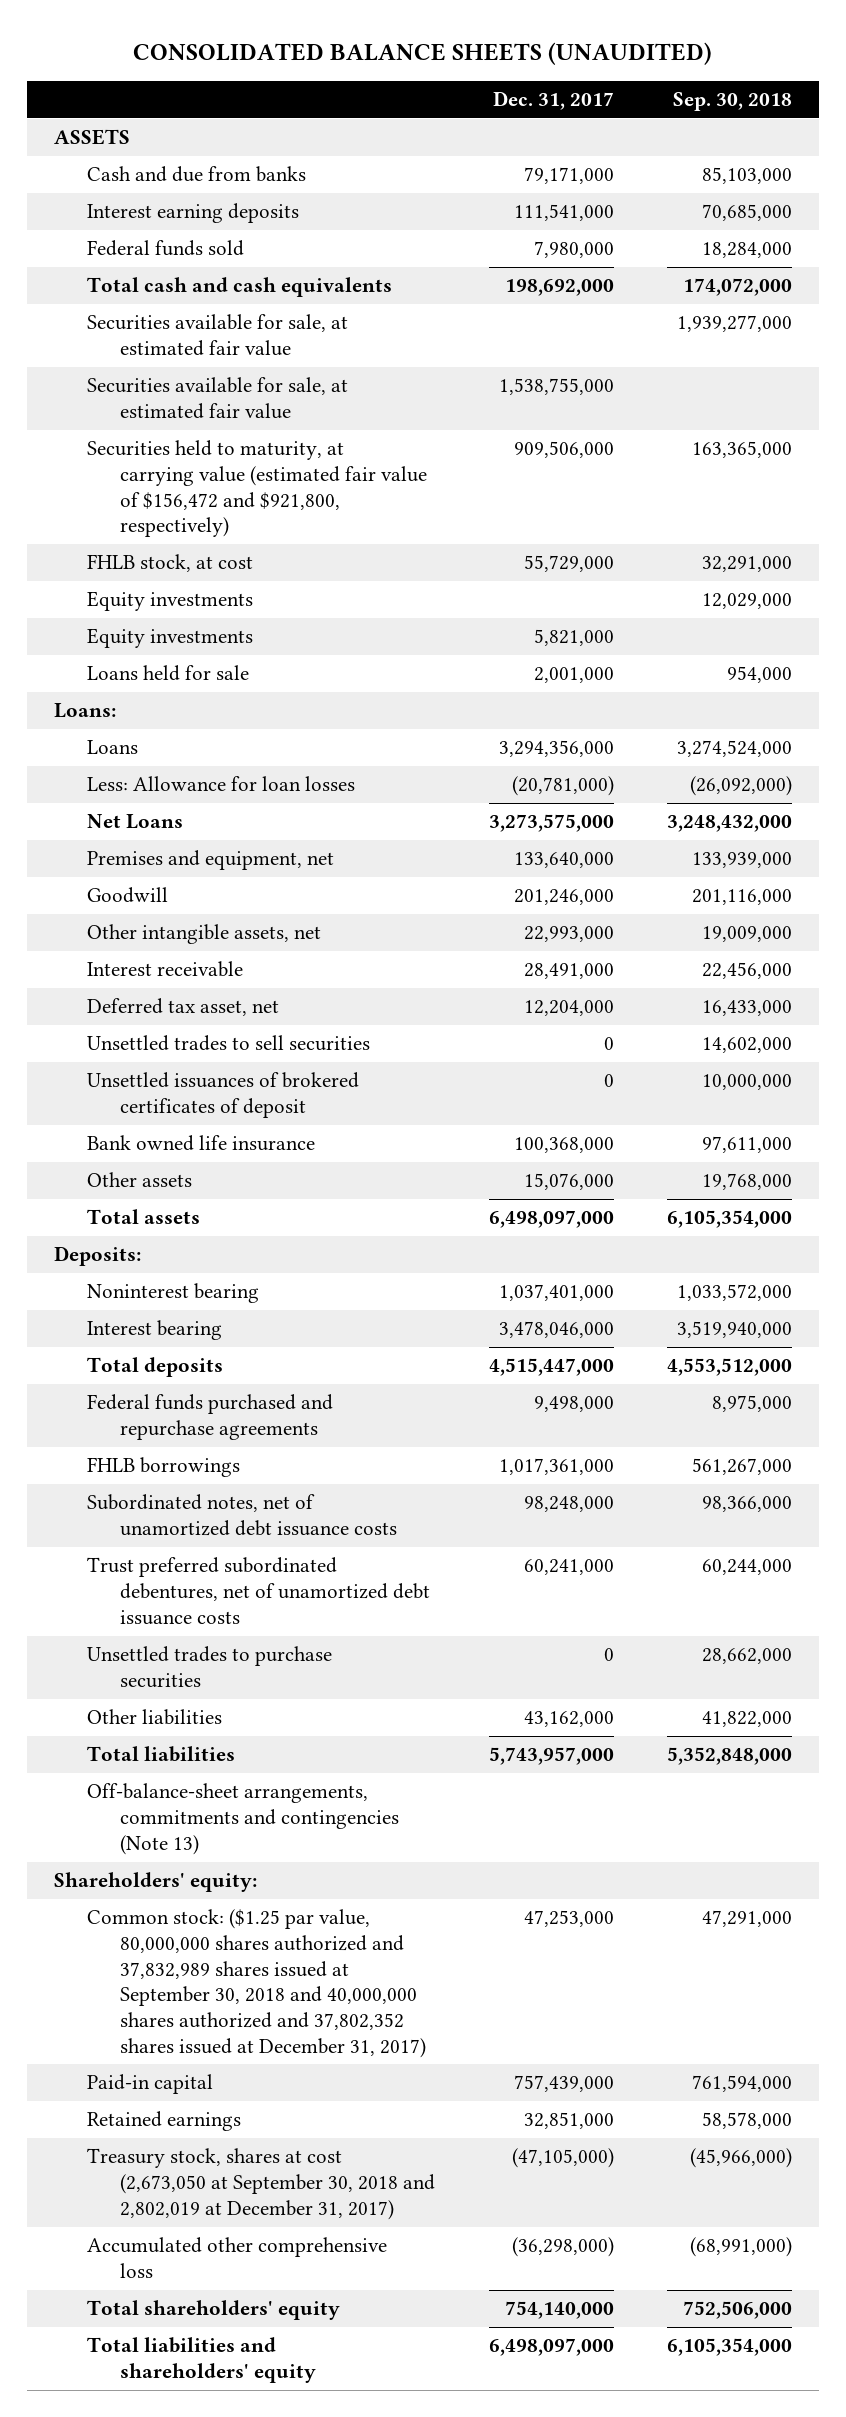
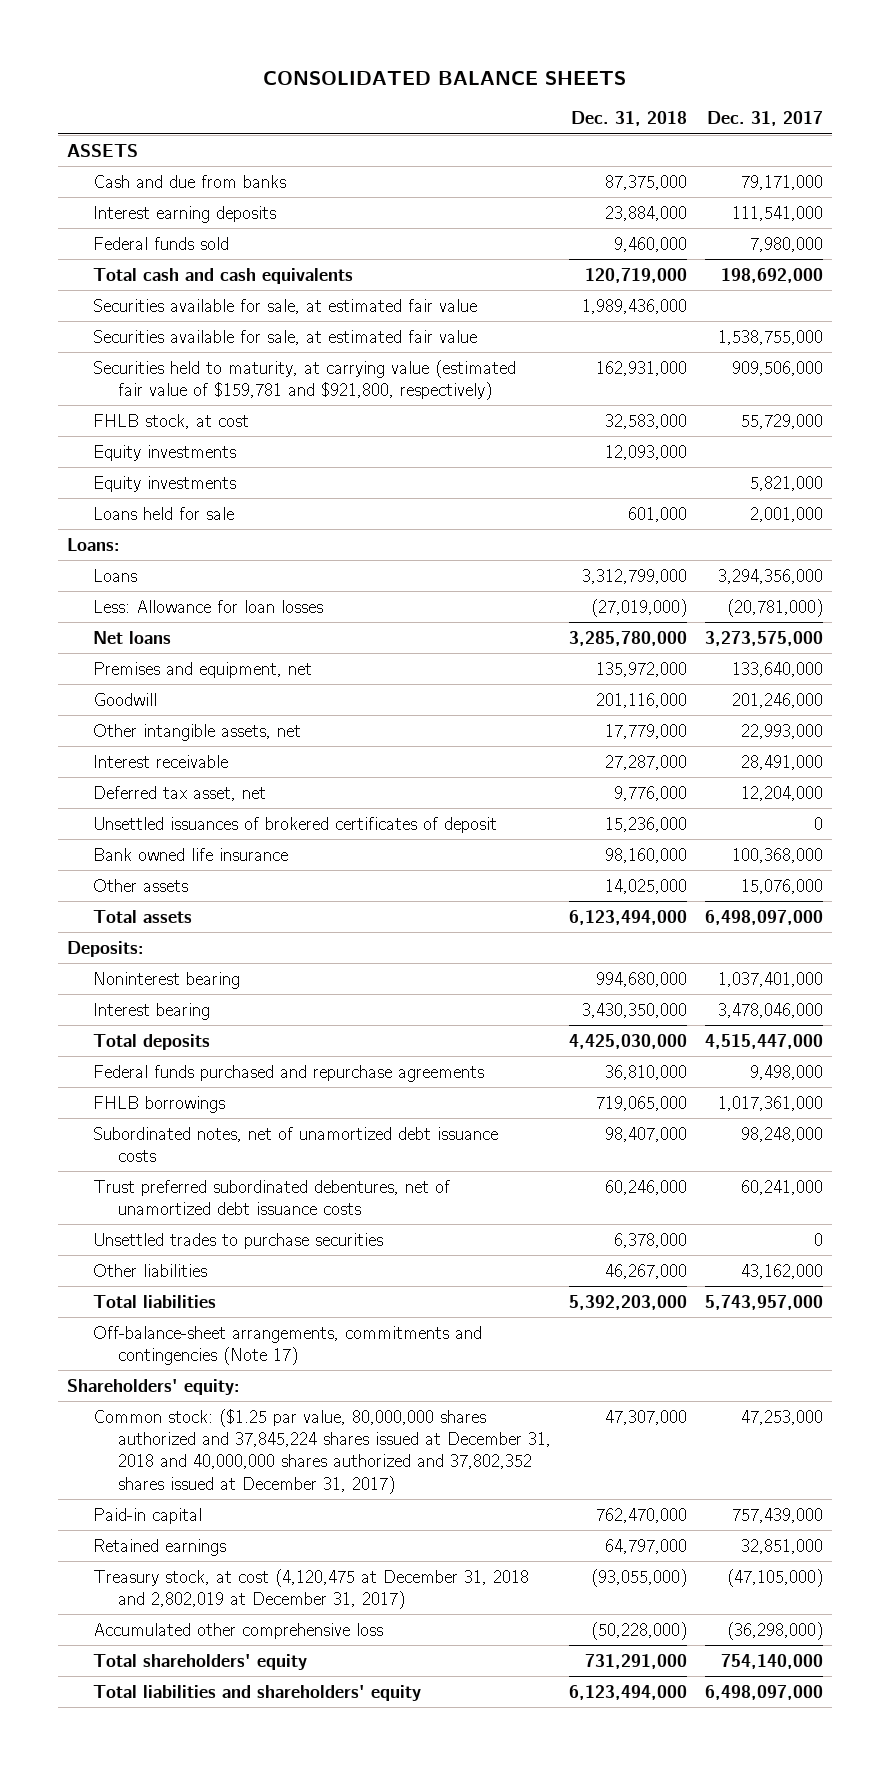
- CONSOLIDATED BALANCE SHEETS (UNAUDITED)
+ CONSOLIDATED BALANCE SHEETS
- | Dec. 31, 2017 | Sep. 30, 2018
+ | Dec. 31, 2018 | Dec. 31, 2017
- Securities held to maturity, at carrying value (estimated fair value of $156,472 and $921,800, respectively) | 909,506,000 | 163,365,000
+ Securities held to maturity, at carrying value (estimated fair value of $159,781 and $921,800, respectively) | 162,931,000 | 909,506,000
- Net Loans | 3,273,575,000 | 3,248,432,000
+ Net loans | 3,285,780,000 | 3,273,575,000
- Unsettled trades to sell securities | 0 | 14,602,000
- Off-balance-sheet arrangements, commitments and contingencies (Note 13)
+ Off-balance-sheet arrangements, commitments and contingencies (Note 17)
- Common stock: ($1.25 par value, 80,000,000 shares authorized and 37,832,989 shares issued at September 30, 2018 and 40,000,000 shares authorized and 37,802,352 shares issued at December 31, 2017) | 47,253,000 | 47,291,000
+ Common stock: ($1.25 par value, 80,000,000 shares authorized and 37,845,224 shares issued at December 31, 2018 and 40,000,000 shares authorized and 37,802,352 shares issued at December 31, 2017) | 47,307,000 | 47,253,000
- Treasury stock, shares at cost (2,673,050 at September 30, 2018 and 2,802,019 at December 31, 2017) | (47,105,000) | (45,966,000)
+ Treasury stock, at cost (4,120,475 at December 31, 2018 and 2,802,019 at December 31, 2017) | (93,055,000) | (47,105,000)

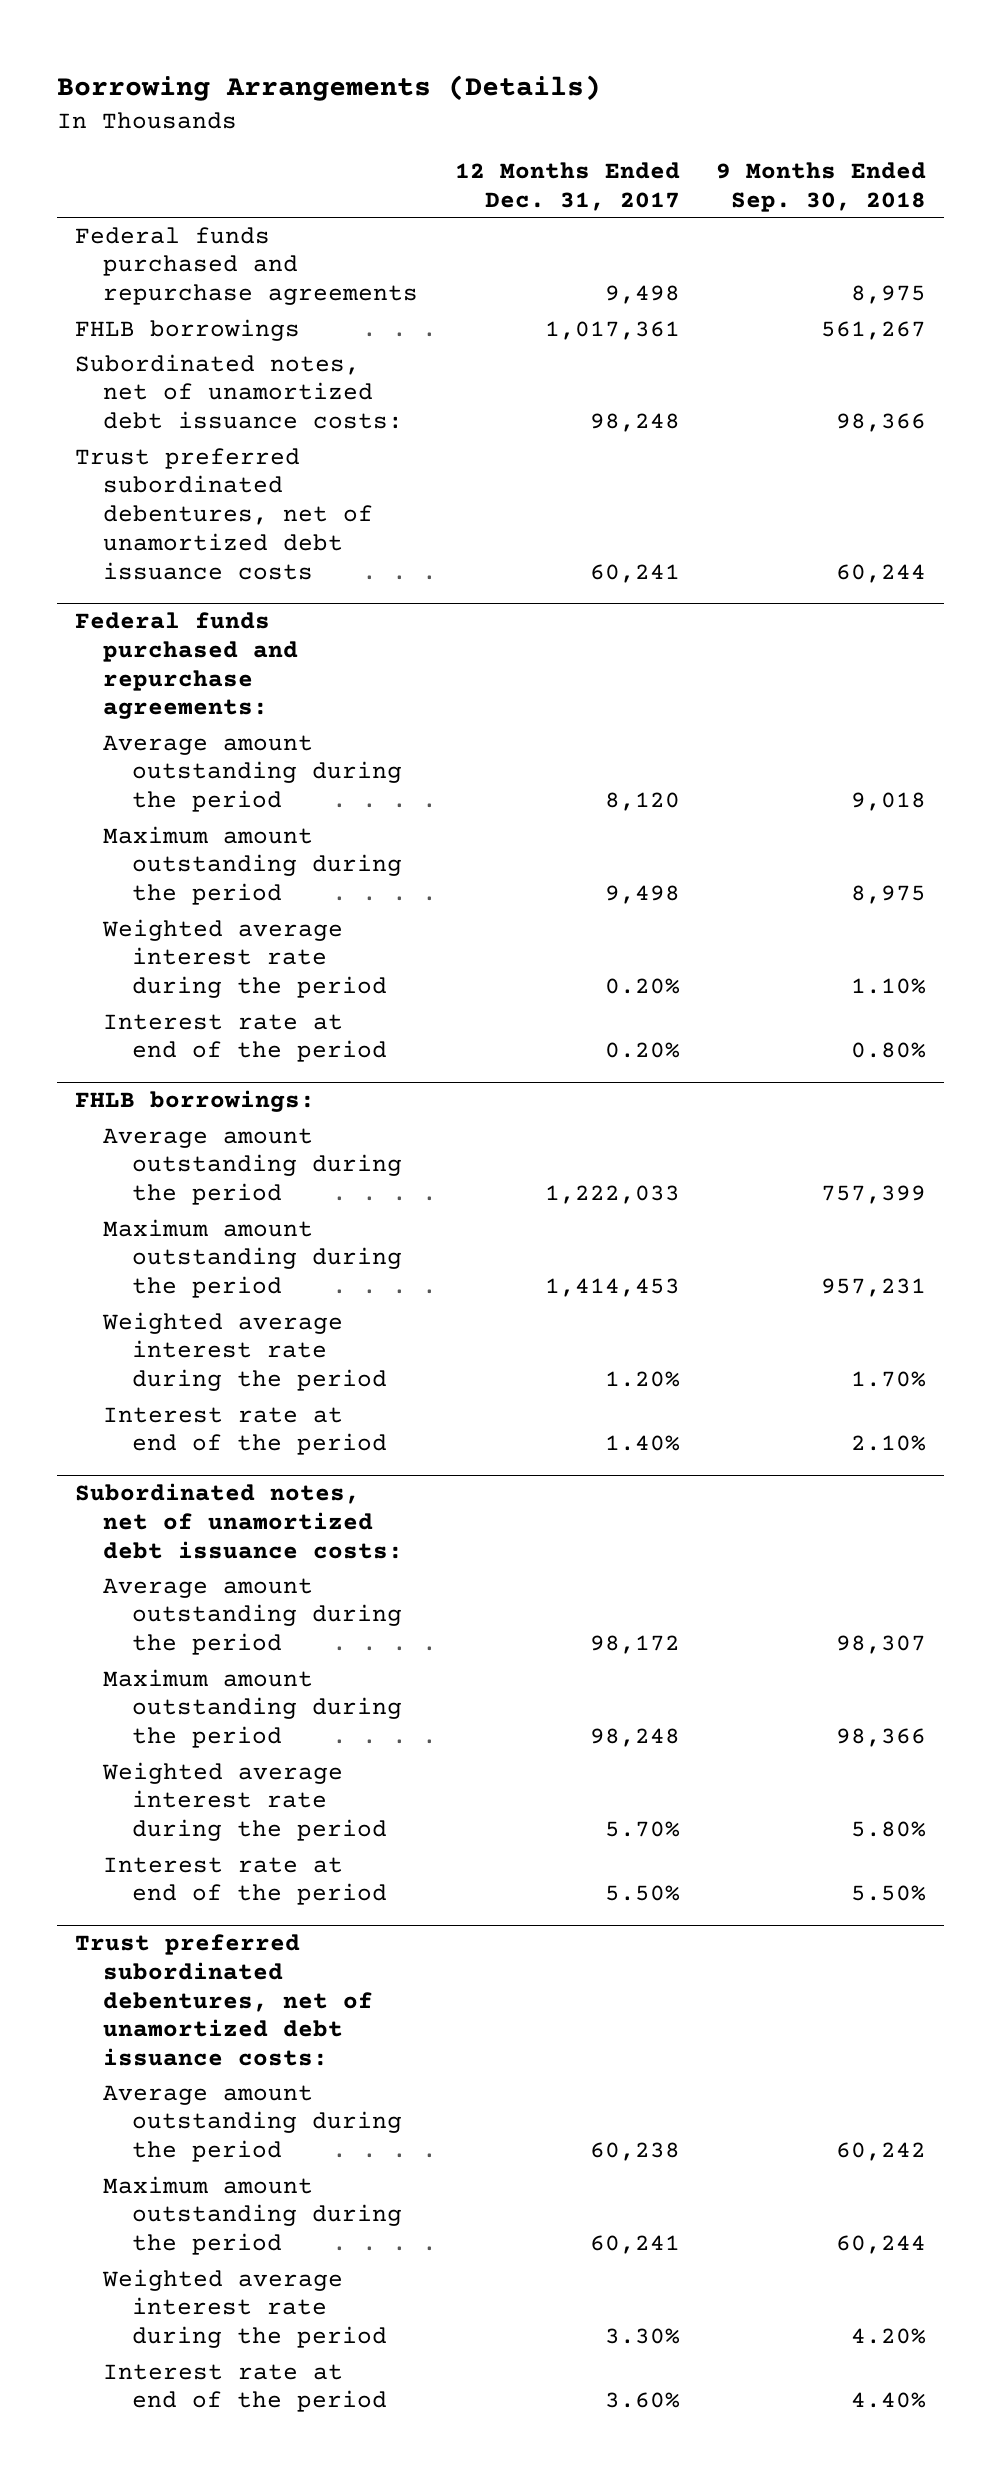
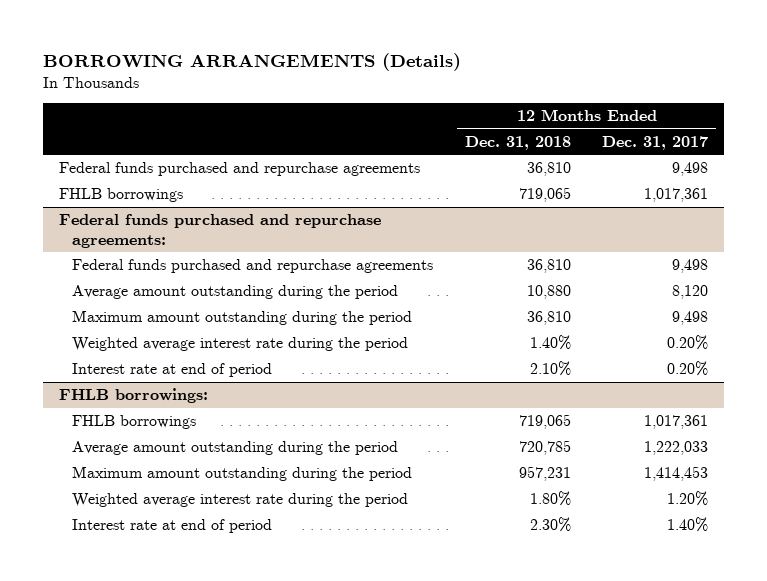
- Borrowing Arrangements (Details)
+ BORROWING ARRANGEMENTS (Details)
- | 12 Months Ended Dec. 31, 2017 | 9 Months Ended Sep. 30, 2018
+ | 12 Months Ended Dec. 31, 2018 | 12 Months Ended Dec. 31, 2017
- Subordinated notes, net of unamortized debt issuance costs: | 98,248 | 98,366
- Trust preferred subordinated debentures, net of unamortized debt issuance costs | 60,241 | 60,244
@ Federal funds purchased and repurchase agreements:
+ Federal funds purchased and repurchase agreements | 36,810 | 9,498
- Interest rate at end of the period | 0.20% | 0.80%
+ Interest rate at end of period | 2.10% | 0.20%
@ FHLB borrowings:
+ FHLB borrowings | 719,065 | 1,017,361
- Interest rate at end of the period | 1.40% | 2.10%
- Subordinated notes, net of unamortized debt issuance costs:
- Average amount outstanding during the period | 98,172 | 98,307
- Maximum amount outstanding during the period | 98,248 | 98,366
- Weighted average interest rate during the period | 5.70% | 5.80%
- Interest rate at end of the period | 5.50% | 5.50%
- Trust preferred subordinated debentures, net of unamortized debt issuance costs:
- Average amount outstanding during the period | 60,238 | 60,242
- Maximum amount outstanding during the period | 60,241 | 60,244
- Weighted average interest rate during the period | 3.30% | 4.20%
- Interest rate at end of the period | 3.60% | 4.40%
@ FHLB borrowings:
+ Interest rate at end of period | 2.30% | 1.40%

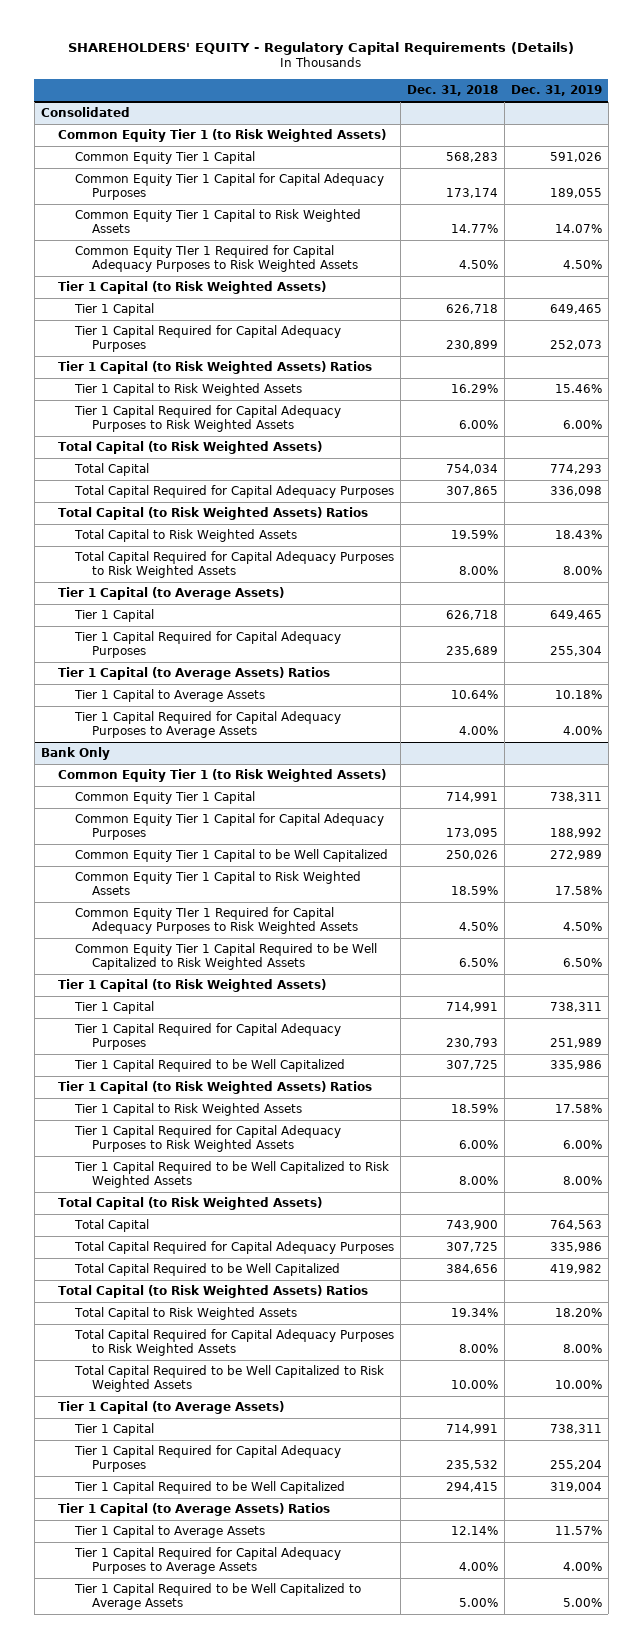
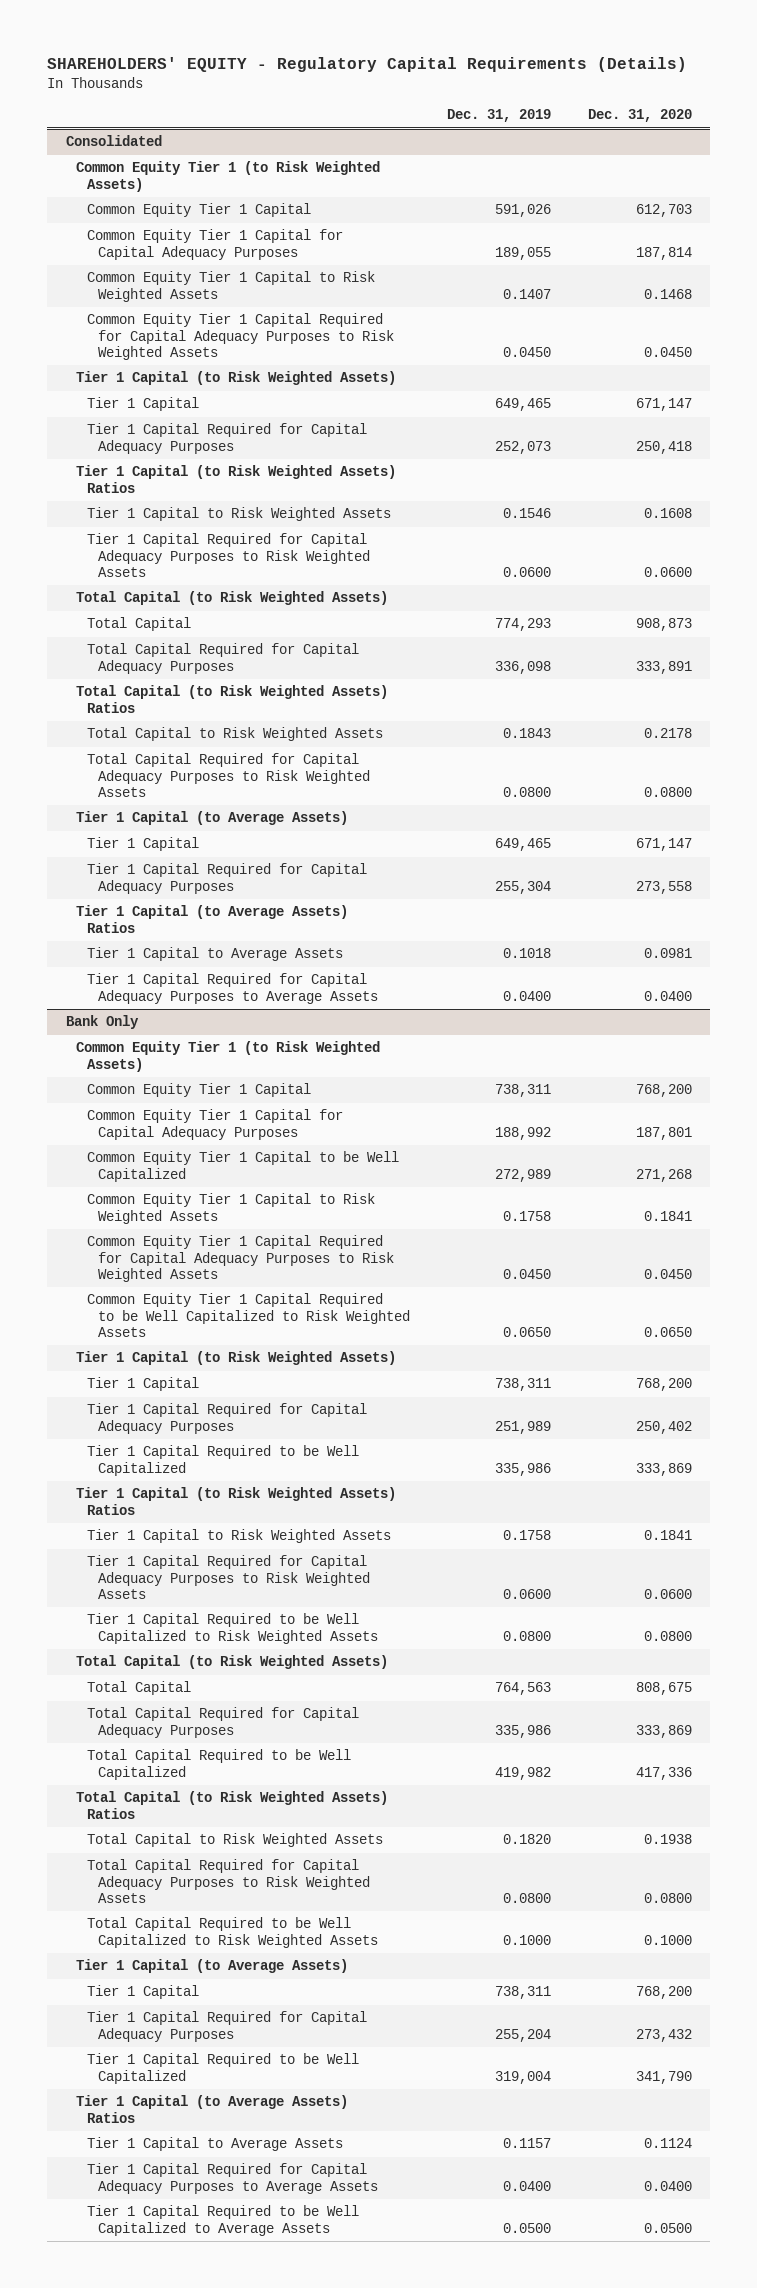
- | Dec. 31, 2018 | Dec. 31, 2019
+ | Dec. 31, 2019 | Dec. 31, 2020
@ Consolidated
- Common Equity Tier 1 Capital to Risk Weighted Assets | 14.77% | 14.07%
- Common Equity TIer 1 Required for Capital Adequacy Purposes to Risk Weighted Assets | 4.50% | 4.50%
+ Common Equity Tier 1 Capital to Risk Weighted Assets | 0.1407 | 0.1468
+ Common Equity Tier 1 Capital Required for Capital Adequacy Purposes to Risk Weighted Assets | 0.0450 | 0.0450
- Tier 1 Capital to Risk Weighted Assets | 16.29% | 15.46%
- Tier 1 Capital Required for Capital Adequacy Purposes to Risk Weighted Assets | 6.00% | 6.00%
+ Tier 1 Capital to Risk Weighted Assets | 0.1546 | 0.1608
+ Tier 1 Capital Required for Capital Adequacy Purposes to Risk Weighted Assets | 0.0600 | 0.0600
- Total Capital to Risk Weighted Assets | 19.59% | 18.43%
- Total Capital Required for Capital Adequacy Purposes to Risk Weighted Assets | 8.00% | 8.00%
+ Total Capital to Risk Weighted Assets | 0.1843 | 0.2178
+ Total Capital Required for Capital Adequacy Purposes to Risk Weighted Assets | 0.0800 | 0.0800
- Tier 1 Capital to Average Assets | 10.64% | 10.18%
- Tier 1 Capital Required for Capital Adequacy Purposes to Average Assets | 4.00% | 4.00%
+ Tier 1 Capital to Average Assets | 0.1018 | 0.0981
+ Tier 1 Capital Required for Capital Adequacy Purposes to Average Assets | 0.0400 | 0.0400
@ Bank Only
- Common Equity Tier 1 Capital to Risk Weighted Assets | 18.59% | 17.58%
- Common Equity TIer 1 Required for Capital Adequacy Purposes to Risk Weighted Assets | 4.50% | 4.50%
- Common Equity Tier 1 Capital Required to be Well Capitalized to Risk Weighted Assets | 6.50% | 6.50%
+ Common Equity Tier 1 Capital to Risk Weighted Assets | 0.1758 | 0.1841
+ Common Equity Tier 1 Capital Required for Capital Adequacy Purposes to Risk Weighted Assets | 0.0450 | 0.0450
+ Common Equity Tier 1 Capital Required to be Well Capitalized to Risk Weighted Assets | 0.0650 | 0.0650
- Tier 1 Capital to Risk Weighted Assets | 18.59% | 17.58%
- Tier 1 Capital Required for Capital Adequacy Purposes to Risk Weighted Assets | 6.00% | 6.00%
- Tier 1 Capital Required to be Well Capitalized to Risk Weighted Assets | 8.00% | 8.00%
+ Tier 1 Capital to Risk Weighted Assets | 0.1758 | 0.1841
+ Tier 1 Capital Required for Capital Adequacy Purposes to Risk Weighted Assets | 0.0600 | 0.0600
+ Tier 1 Capital Required to be Well Capitalized to Risk Weighted Assets | 0.0800 | 0.0800
- Total Capital to Risk Weighted Assets | 19.34% | 18.20%
- Total Capital Required for Capital Adequacy Purposes to Risk Weighted Assets | 8.00% | 8.00%
- Total Capital Required to be Well Capitalized to Risk Weighted Assets | 10.00% | 10.00%
+ Total Capital to Risk Weighted Assets | 0.1820 | 0.1938
+ Total Capital Required for Capital Adequacy Purposes to Risk Weighted Assets | 0.0800 | 0.0800
+ Total Capital Required to be Well Capitalized to Risk Weighted Assets | 0.1000 | 0.1000
- Tier 1 Capital to Average Assets | 12.14% | 11.57%
- Tier 1 Capital Required for Capital Adequacy Purposes to Average Assets | 4.00% | 4.00%
- Tier 1 Capital Required to be Well Capitalized to Average Assets | 5.00% | 5.00%
+ Tier 1 Capital to Average Assets | 0.1157 | 0.1124
+ Tier 1 Capital Required for Capital Adequacy Purposes to Average Assets | 0.0400 | 0.0400
+ Tier 1 Capital Required to be Well Capitalized to Average Assets | 0.0500 | 0.0500

